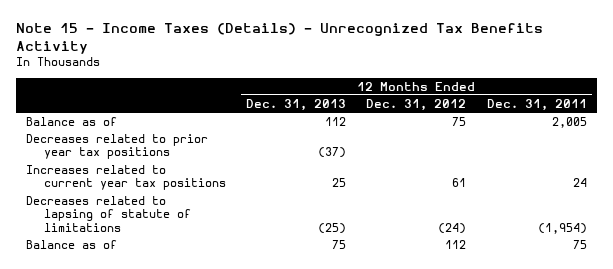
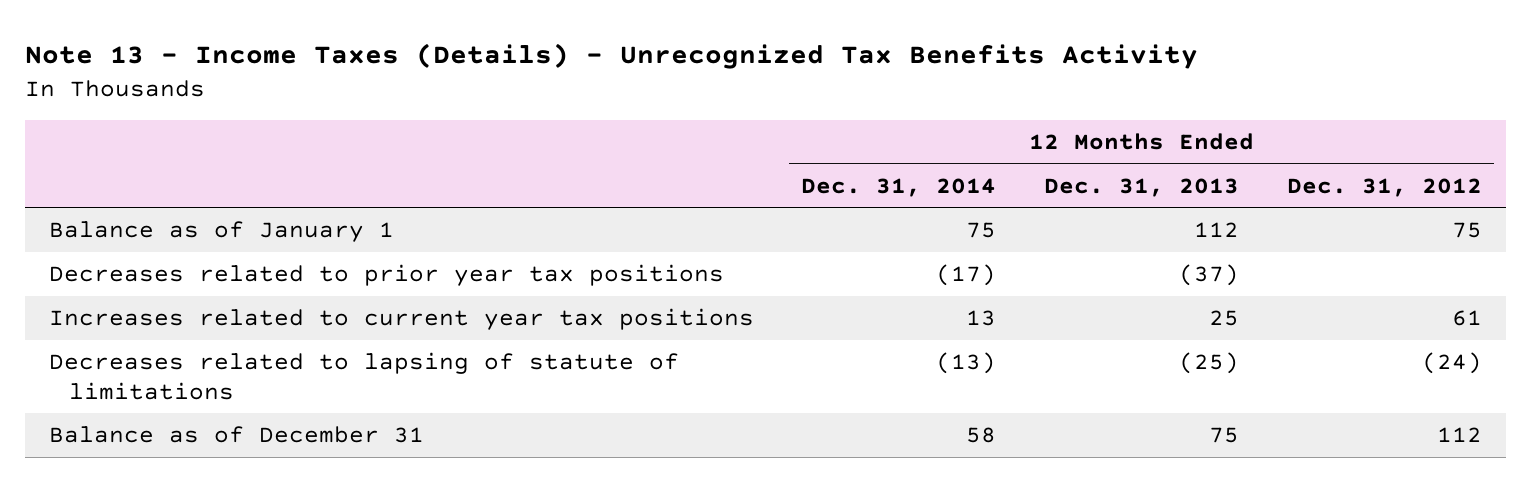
- Note 15 - Income Taxes (Details) - Unrecognized Tax Benefits Activity
+ Note 13 - Income Taxes (Details) - Unrecognized Tax Benefits Activity
- | 12 Months Ended Dec. 31, 2013 | 12 Months Ended Dec. 31, 2012 | 12 Months Ended Dec. 31, 2011
+ | 12 Months Ended Dec. 31, 2014 | 12 Months Ended Dec. 31, 2013 | 12 Months Ended Dec. 31, 2012
- Balance as of | 112 | 75 | 2,005
+ Balance as of January 1 | 75 | 112 | 75
- Balance as of | 75 | 112 | 75
+ Balance as of December 31 | 58 | 75 | 112

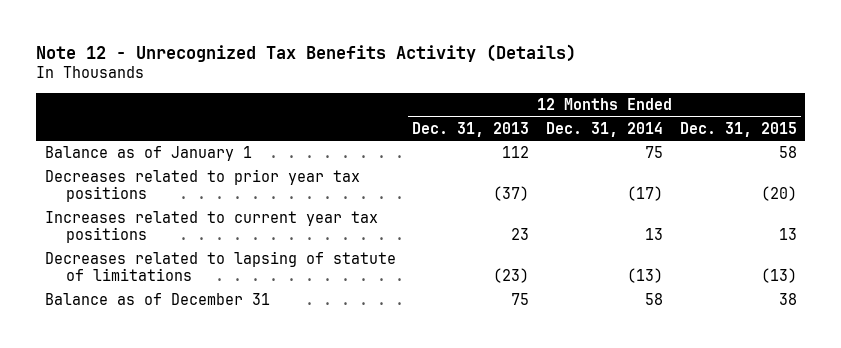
- Note 13 - Income Taxes (Details) - Unrecognized Tax Benefits Activity
+ Note 12 - Unrecognized Tax Benefits Activity (Details)
- | 12 Months Ended Dec. 31, 2014 | 12 Months Ended Dec. 31, 2013 | 12 Months Ended Dec. 31, 2012
+ | 12 Months Ended Dec. 31, 2013 | 12 Months Ended Dec. 31, 2014 | 12 Months Ended Dec. 31, 2015
- Increases related to current year tax positions | 13 | 25 | 61
- Decreases related to lapsing of statute of limitations | (13) | (25) | (24)
+ Increases related to current year tax positions | 23 | 13 | 13
+ Decreases related to lapsing of statute of limitations | (23) | (13) | (13)

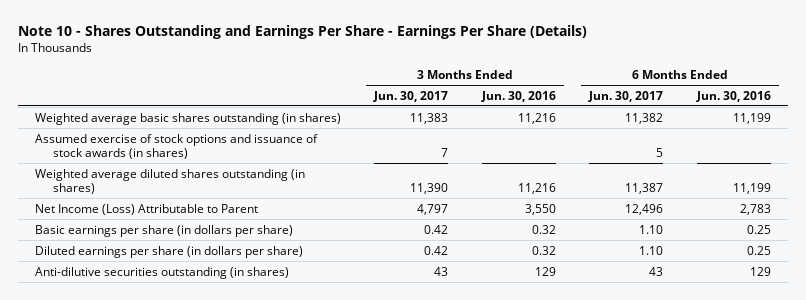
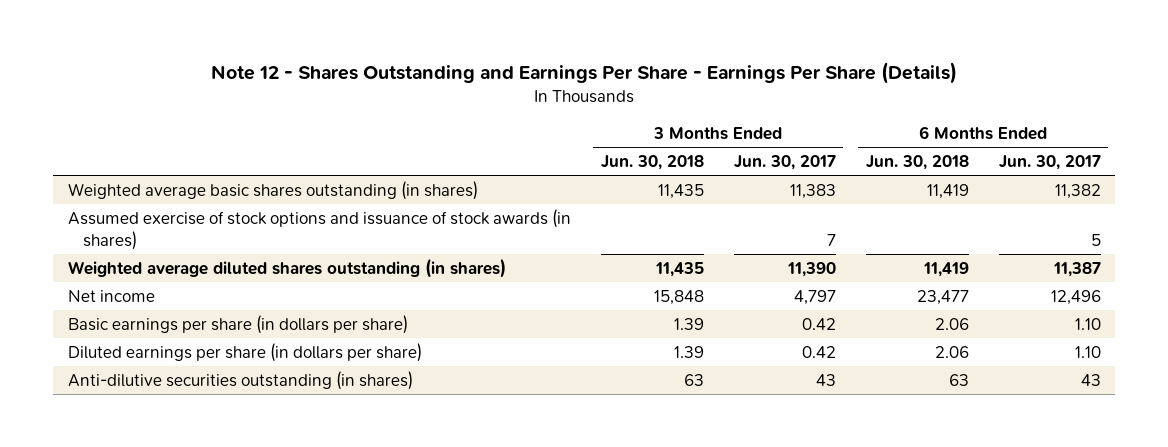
- Note 10 - Shares Outstanding and Earnings Per Share - Earnings Per Share (Details)
+ Note 12 - Shares Outstanding and Earnings Per Share - Earnings Per Share (Details)
- | 3 Months Ended Jun. 30, 2017 | 3 Months Ended Jun. 30, 2016 | 6 Months Ended Jun. 30, 2017 | 6 Months Ended Jun. 30, 2016
+ | 3 Months Ended Jun. 30, 2018 | 3 Months Ended Jun. 30, 2017 | 6 Months Ended Jun. 30, 2018 | 6 Months Ended Jun. 30, 2017
- Net Income (Loss) Attributable to Parent | 4,797 | 3,550 | 12,496 | 2,783
+ Net income | 15,848 | 4,797 | 23,477 | 12,496

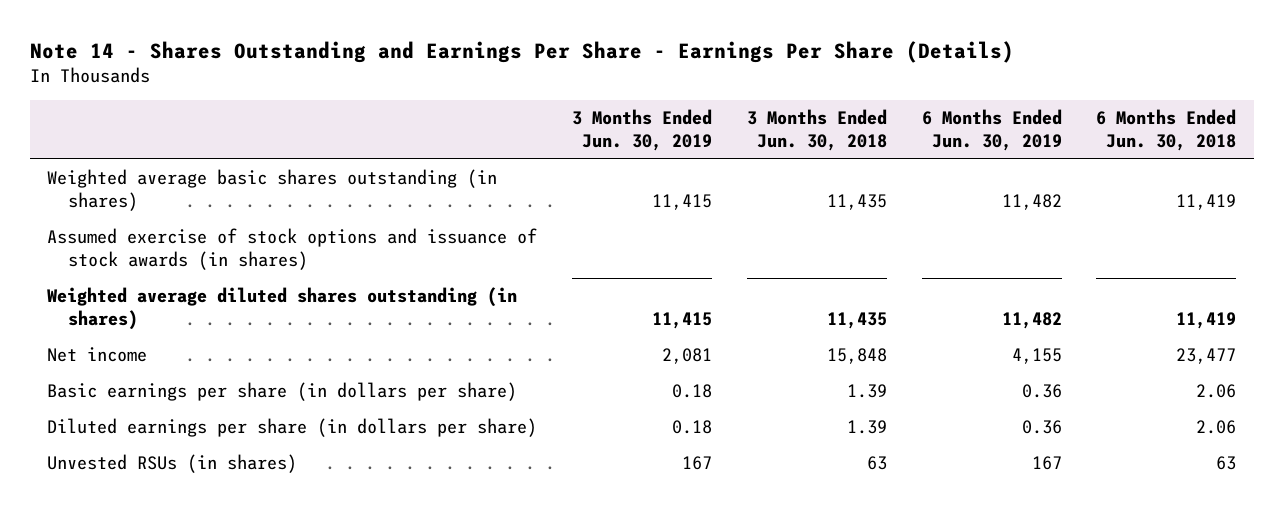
- Note 12 - Shares Outstanding and Earnings Per Share - Earnings Per Share (Details)
+ Note 14 - Shares Outstanding and Earnings Per Share - Earnings Per Share (Details)
- | 3 Months Ended Jun. 30, 2018 | 3 Months Ended Jun. 30, 2017 | 6 Months Ended Jun. 30, 2018 | 6 Months Ended Jun. 30, 2017
+ | 3 Months Ended Jun. 30, 2019 | 3 Months Ended Jun. 30, 2018 | 6 Months Ended Jun. 30, 2019 | 6 Months Ended Jun. 30, 2018
- Anti-dilutive securities outstanding (in shares) | 63 | 43 | 63 | 43
+ Unvested RSUs (in shares) | 167 | 63 | 167 | 63

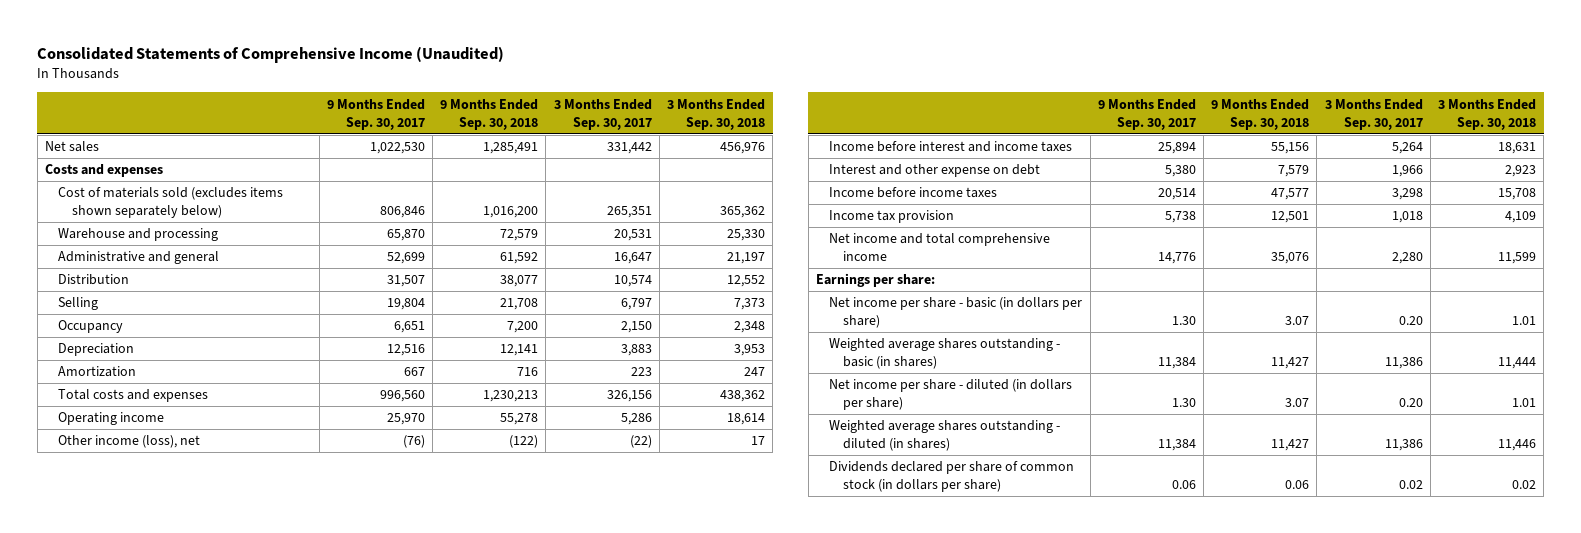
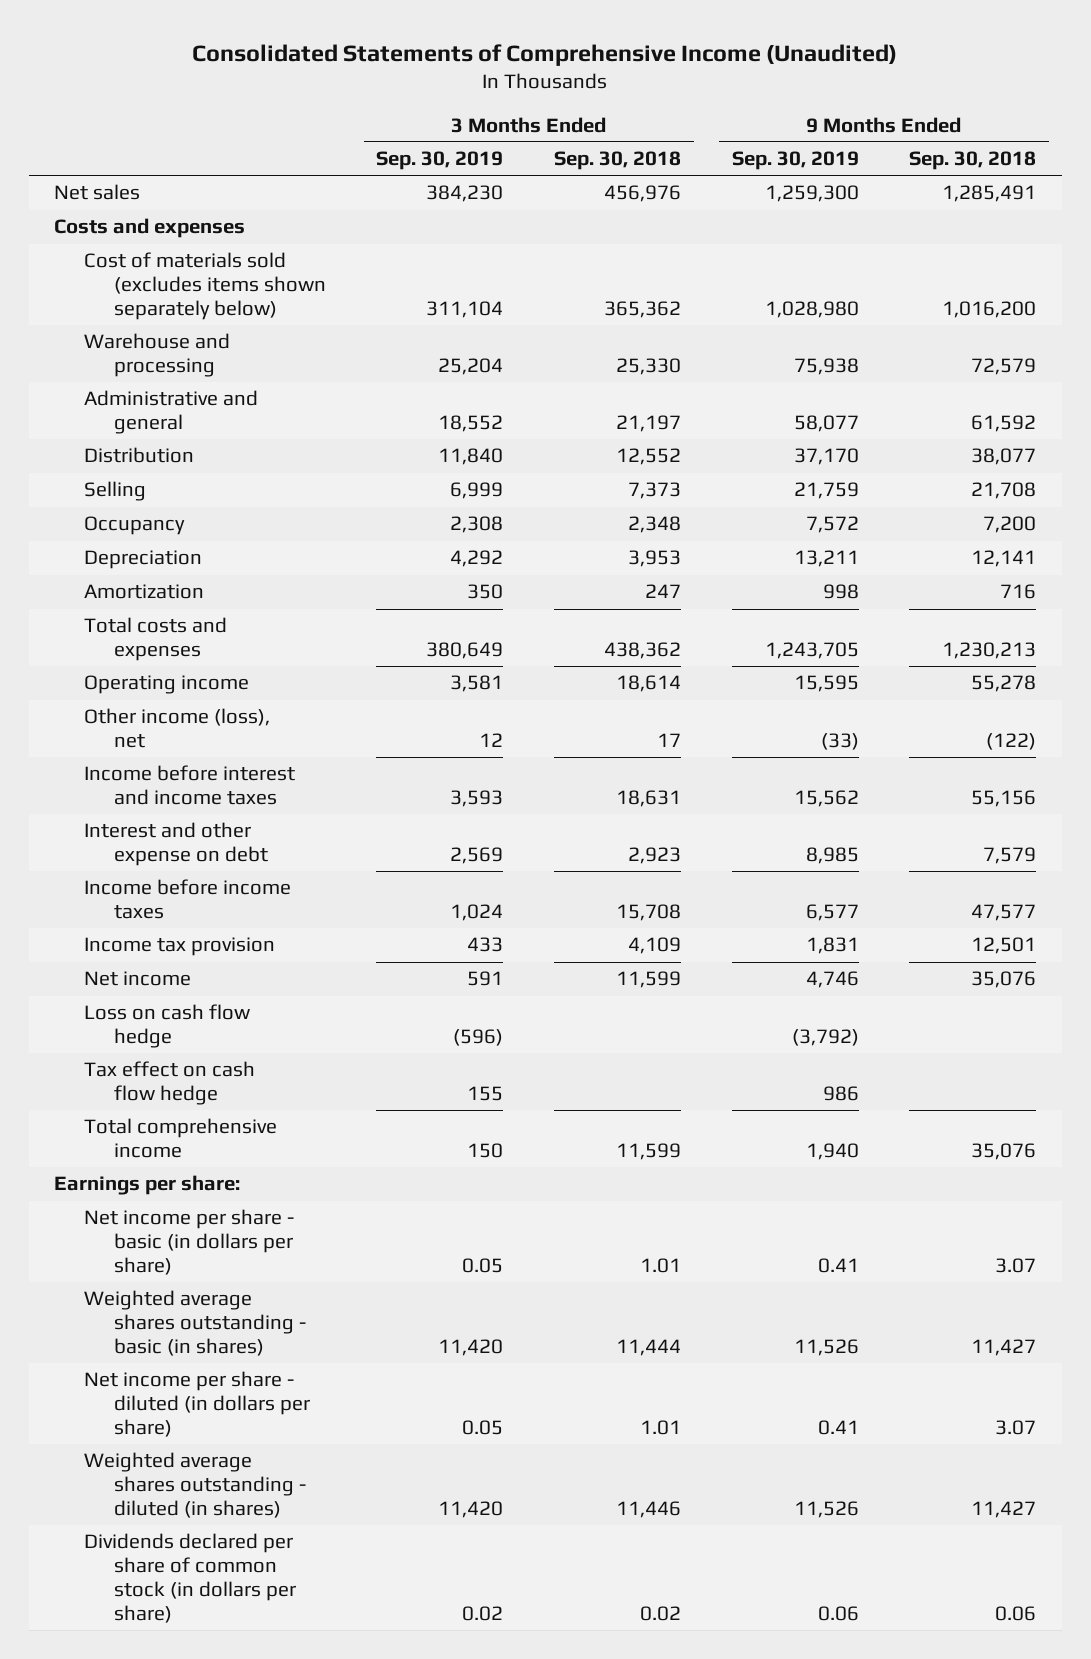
- | 9 Months Ended Sep. 30, 2017 | 9 Months Ended Sep. 30, 2018 | 3 Months Ended Sep. 30, 2017 | 3 Months Ended Sep. 30, 2018
+ | 3 Months Ended Sep. 30, 2019 | 3 Months Ended Sep. 30, 2018 | 9 Months Ended Sep. 30, 2019 | 9 Months Ended Sep. 30, 2018
- Net income and total comprehensive income | 14,776 | 35,076 | 2,280 | 11,599
+ Net income | 591 | 11,599 | 4,746 | 35,076
+ Loss on cash flow hedge | (596) | | (3,792) |
+ Tax effect on cash flow hedge | 155 | | 986 |
+ Total comprehensive income | 150 | 11,599 | 1,940 | 35,076

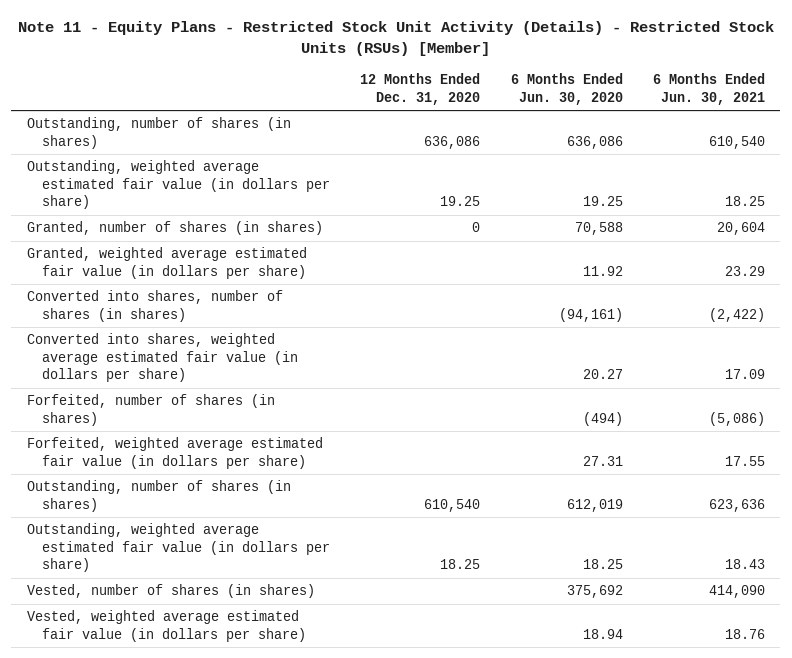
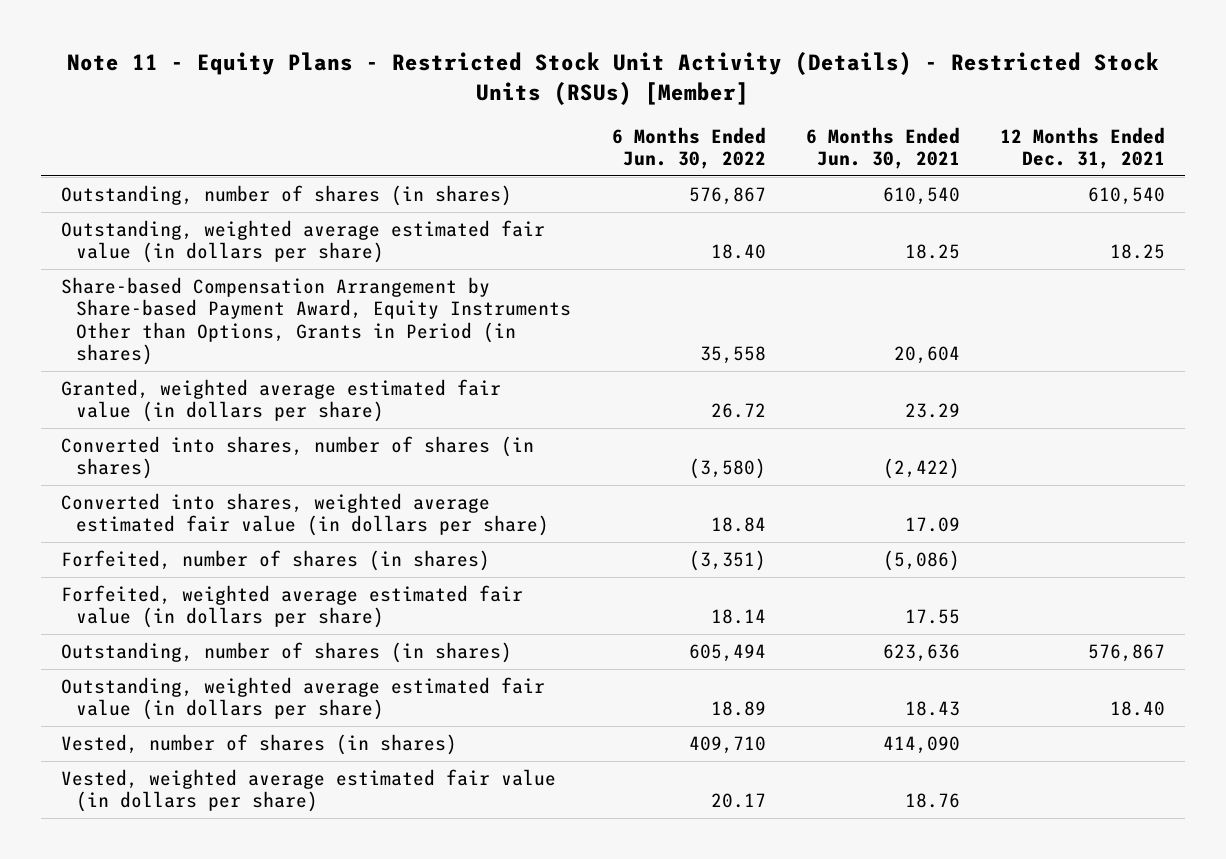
- | 12 Months Ended Dec. 31, 2020 | 6 Months Ended Jun. 30, 2020 | 6 Months Ended Jun. 30, 2021
+ | 6 Months Ended Jun. 30, 2022 | 6 Months Ended Jun. 30, 2021 | 12 Months Ended Dec. 31, 2021
- Granted, number of shares (in shares) | 0 | 70,588 | 20,604
+ Share-based Compensation Arrangement by Share-based Payment Award, Equity Instruments Other than Options, Grants in Period (in shares) | 35,558 | 20,604 |

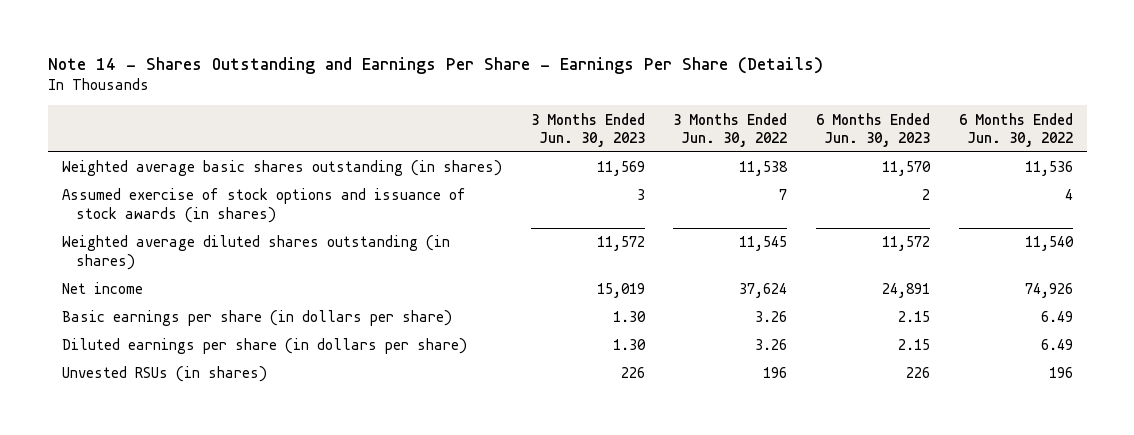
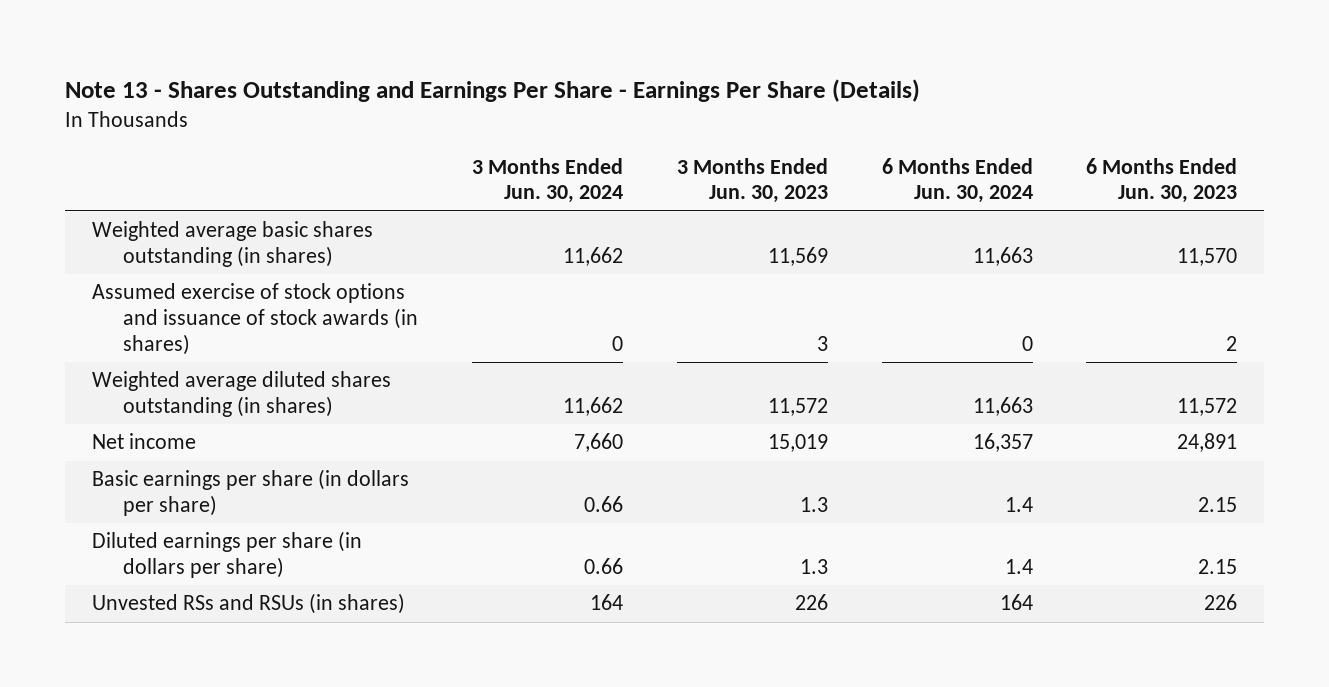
- Note 14 - Shares Outstanding and Earnings Per Share - Earnings Per Share (Details)
+ Note 13 - Shares Outstanding and Earnings Per Share - Earnings Per Share (Details)
- | 3 Months Ended Jun. 30, 2023 | 3 Months Ended Jun. 30, 2022 | 6 Months Ended Jun. 30, 2023 | 6 Months Ended Jun. 30, 2022
+ | 3 Months Ended Jun. 30, 2024 | 3 Months Ended Jun. 30, 2023 | 6 Months Ended Jun. 30, 2024 | 6 Months Ended Jun. 30, 2023
- Basic earnings per share (in dollars per share) | 1.30 | 3.26 | 2.15 | 6.49
- Diluted earnings per share (in dollars per share) | 1.30 | 3.26 | 2.15 | 6.49
- Unvested RSUs (in shares) | 226 | 196 | 226 | 196
+ Basic earnings per share (in dollars per share) | 0.66 | 1.3 | 1.4 | 2.15
+ Diluted earnings per share (in dollars per share) | 0.66 | 1.3 | 1.4 | 2.15
+ Unvested RSs and RSUs (in shares) | 164 | 226 | 164 | 226

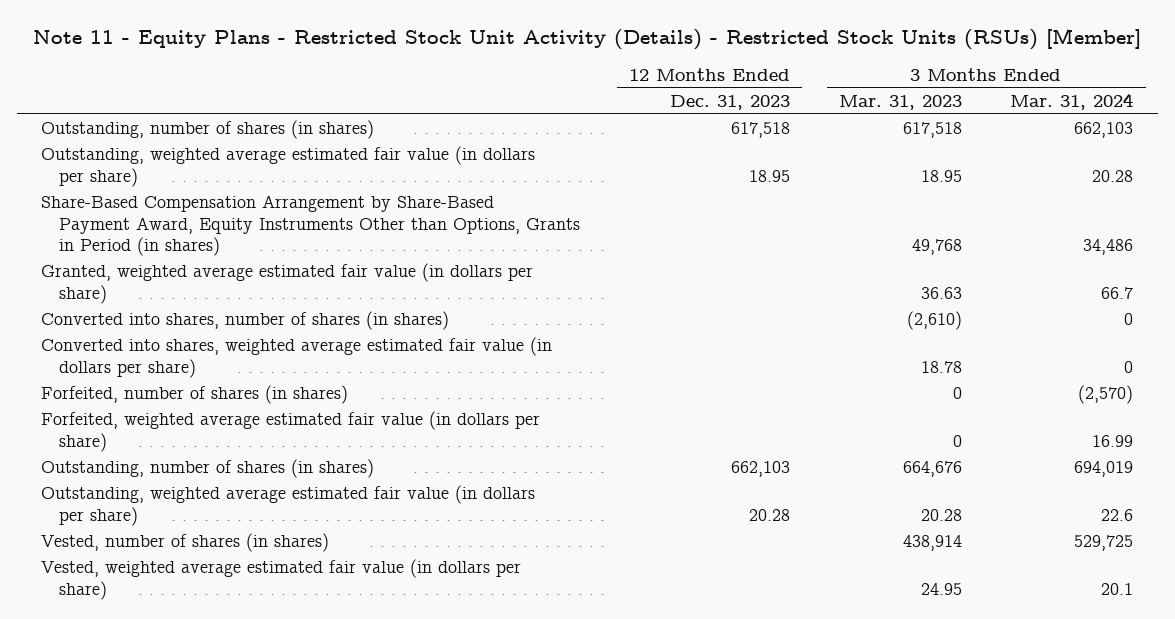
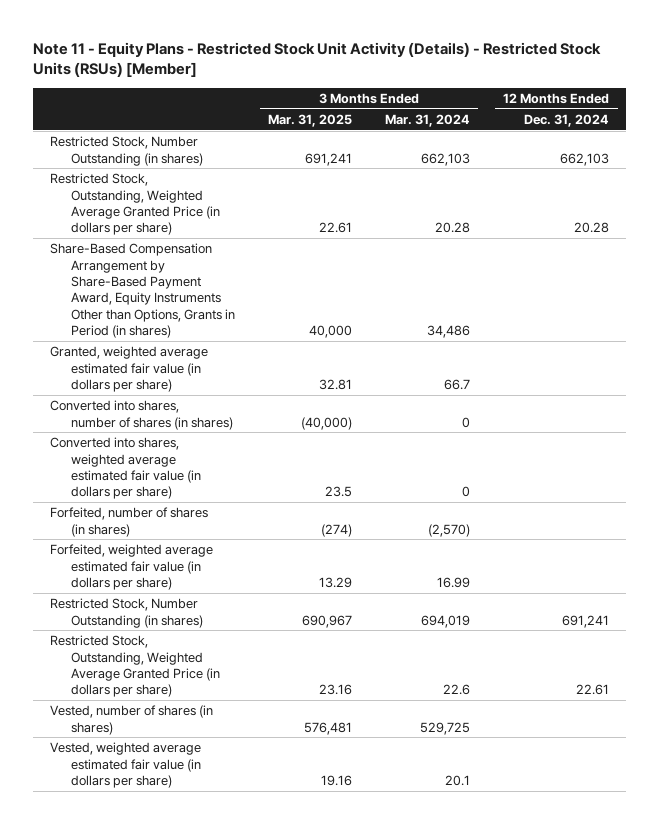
- | 12 Months Ended Dec. 31, 2023 | 3 Months Ended Mar. 31, 2023 | 3 Months Ended Mar. 31, 2024
+ | 3 Months Ended Mar. 31, 2025 | 3 Months Ended Mar. 31, 2024 | 12 Months Ended Dec. 31, 2024
- Outstanding, number of shares (in shares) | 617,518 | 617,518 | 662,103
- Outstanding, weighted average estimated fair value (in dollars per share) | 18.95 | 18.95 | 20.28
+ Restricted Stock, Number Outstanding (in shares) | 691,241 | 662,103 | 662,103
+ Restricted Stock, Outstanding, Weighted Average Granted Price (in dollars per share) | 22.61 | 20.28 | 20.28
- Outstanding, number of shares (in shares) | 662,103 | 664,676 | 694,019
- Outstanding, weighted average estimated fair value (in dollars per share) | 20.28 | 20.28 | 22.6
+ Restricted Stock, Number Outstanding (in shares) | 690,967 | 694,019 | 691,241
+ Restricted Stock, Outstanding, Weighted Average Granted Price (in dollars per share) | 23.16 | 22.6 | 22.61

